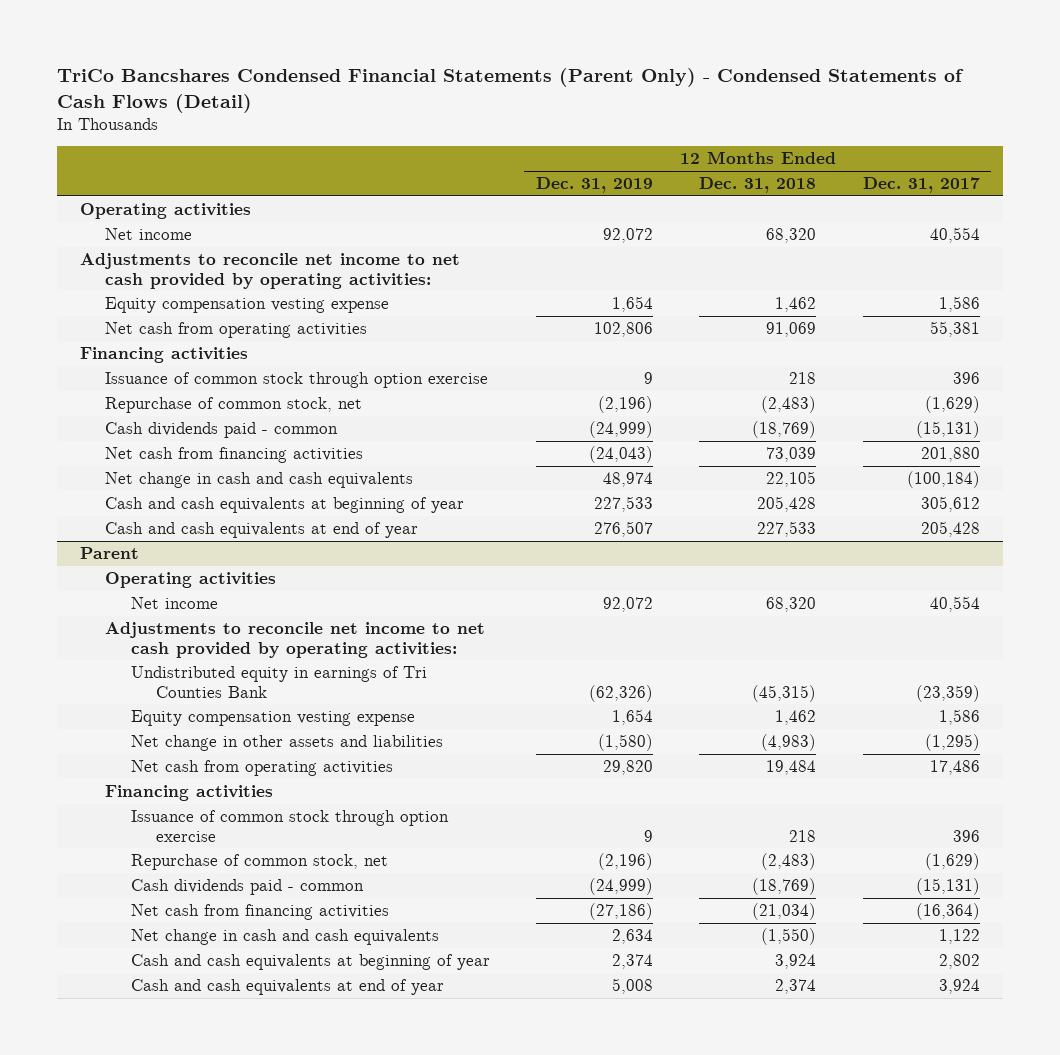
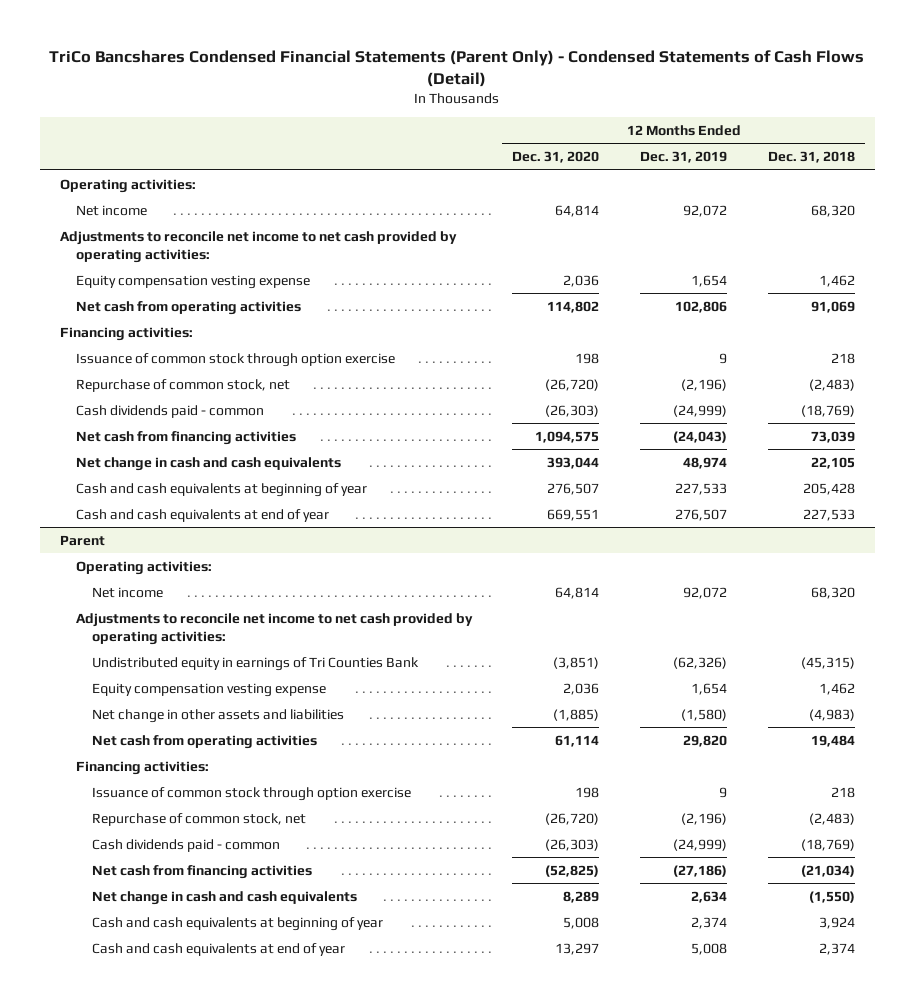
- | 12 Months Ended Dec. 31, 2019 | 12 Months Ended Dec. 31, 2018 | 12 Months Ended Dec. 31, 2017
+ | 12 Months Ended Dec. 31, 2020 | 12 Months Ended Dec. 31, 2019 | 12 Months Ended Dec. 31, 2018
- Operating activities
+ Operating activities:
- Financing activities
+ Financing activities:
@ Parent
- Operating activities
+ Operating activities:
- Financing activities
+ Financing activities:

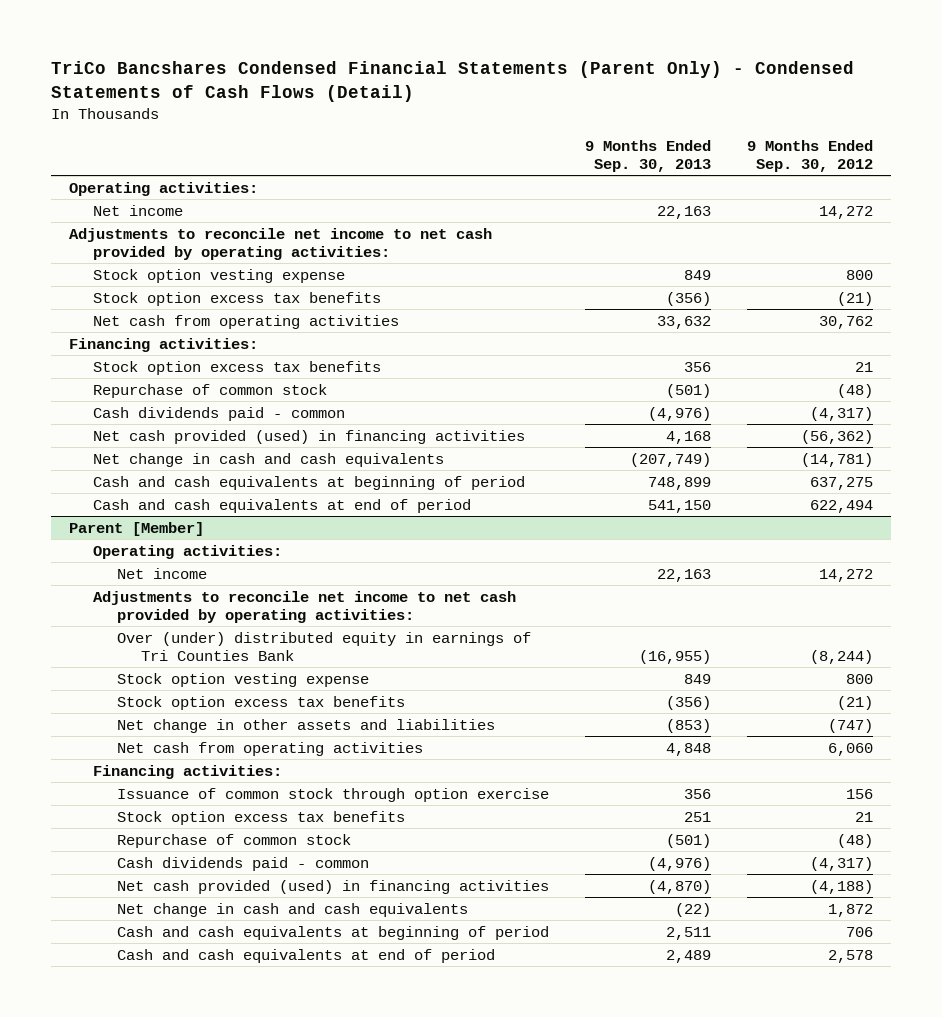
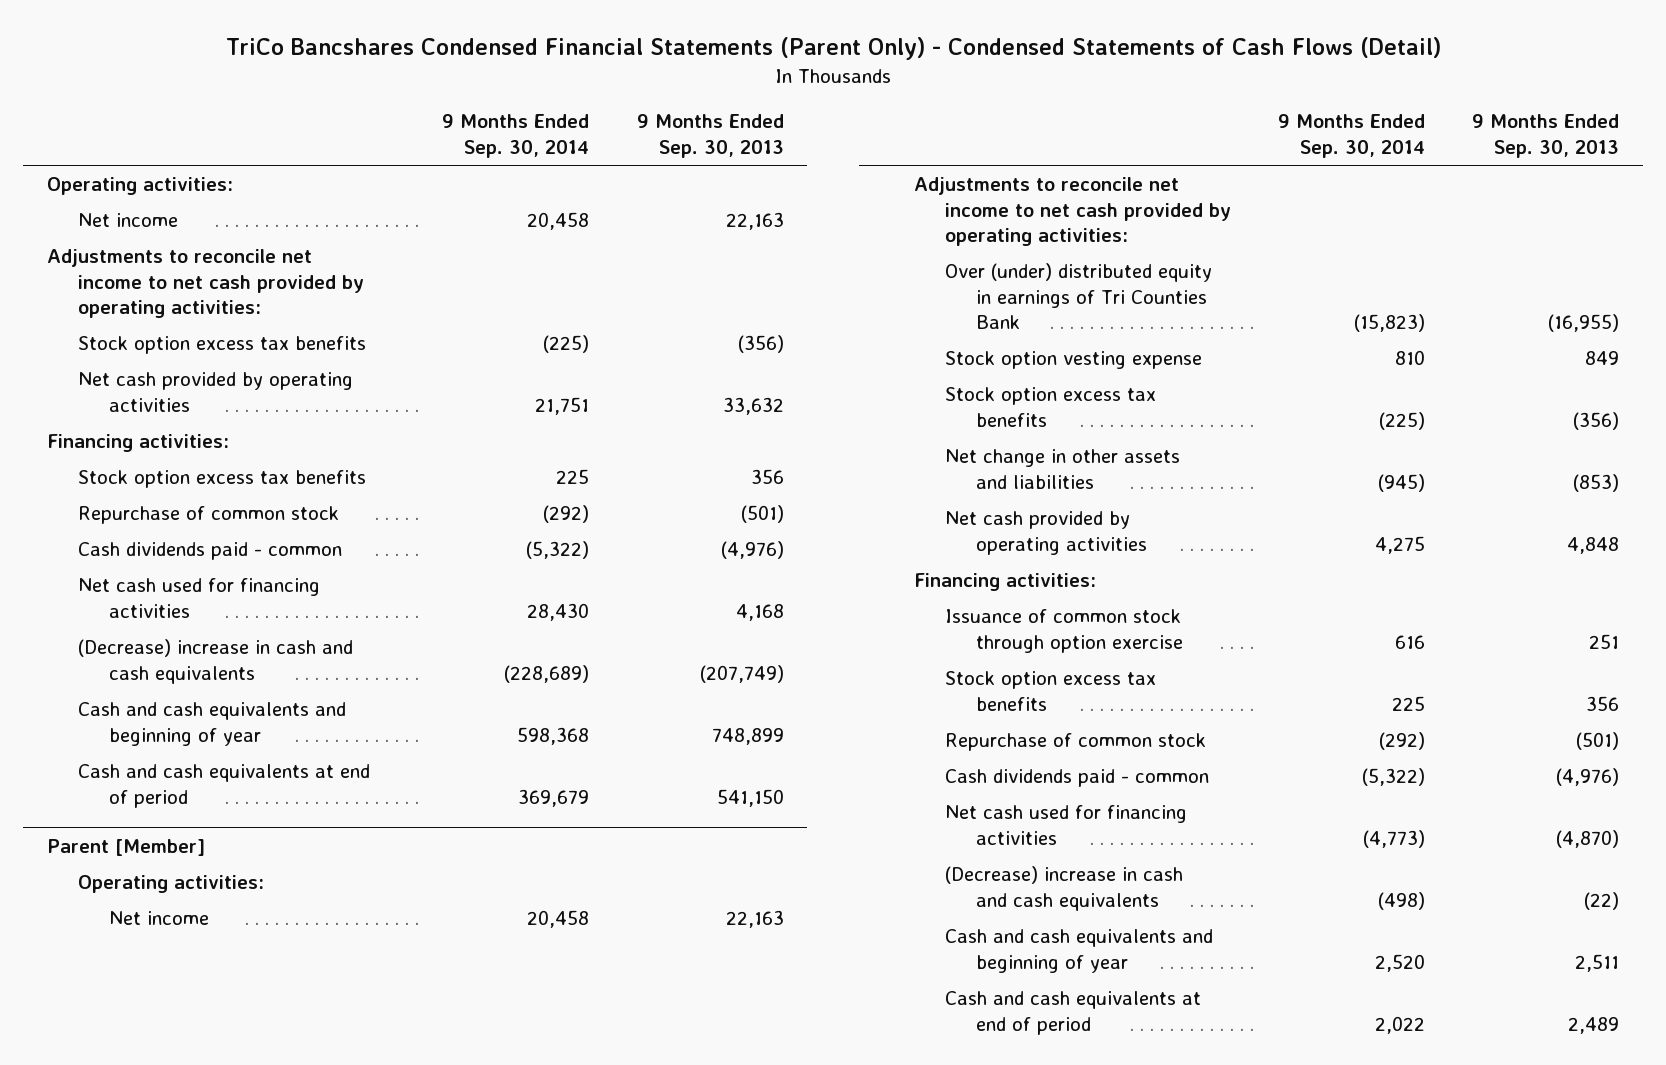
- | 9 Months Ended Sep. 30, 2013 | 9 Months Ended Sep. 30, 2012
+ | 9 Months Ended Sep. 30, 2014 | 9 Months Ended Sep. 30, 2013
- Stock option vesting expense | 849 | 800
- Net cash from operating activities | 33,632 | 30,762
+ Net cash provided by operating activities | 21,751 | 33,632
- Net cash provided (used) in financing activities | 4,168 | (56,362)
- Net change in cash and cash equivalents | (207,749) | (14,781)
- Cash and cash equivalents at beginning of period | 748,899 | 637,275
+ Net cash used for financing activities | 28,430 | 4,168
+ (Decrease) increase in cash and cash equivalents | (228,689) | (207,749)
+ Cash and cash equivalents and beginning of year | 598,368 | 748,899
@ Parent [Member]
- Net cash from operating activities | 4,848 | 6,060
+ Net cash provided by operating activities | 4,275 | 4,848
- Issuance of common stock through option exercise | 356 | 156
- Stock option excess tax benefits | 251 | 21
+ Issuance of common stock through option exercise | 616 | 251
+ Stock option excess tax benefits | 225 | 356
- Net cash provided (used) in financing activities | (4,870) | (4,188)
- Net change in cash and cash equivalents | (22) | 1,872
- Cash and cash equivalents at beginning of period | 2,511 | 706
+ Net cash used for financing activities | (4,773) | (4,870)
+ (Decrease) increase in cash and cash equivalents | (498) | (22)
+ Cash and cash equivalents and beginning of year | 2,520 | 2,511

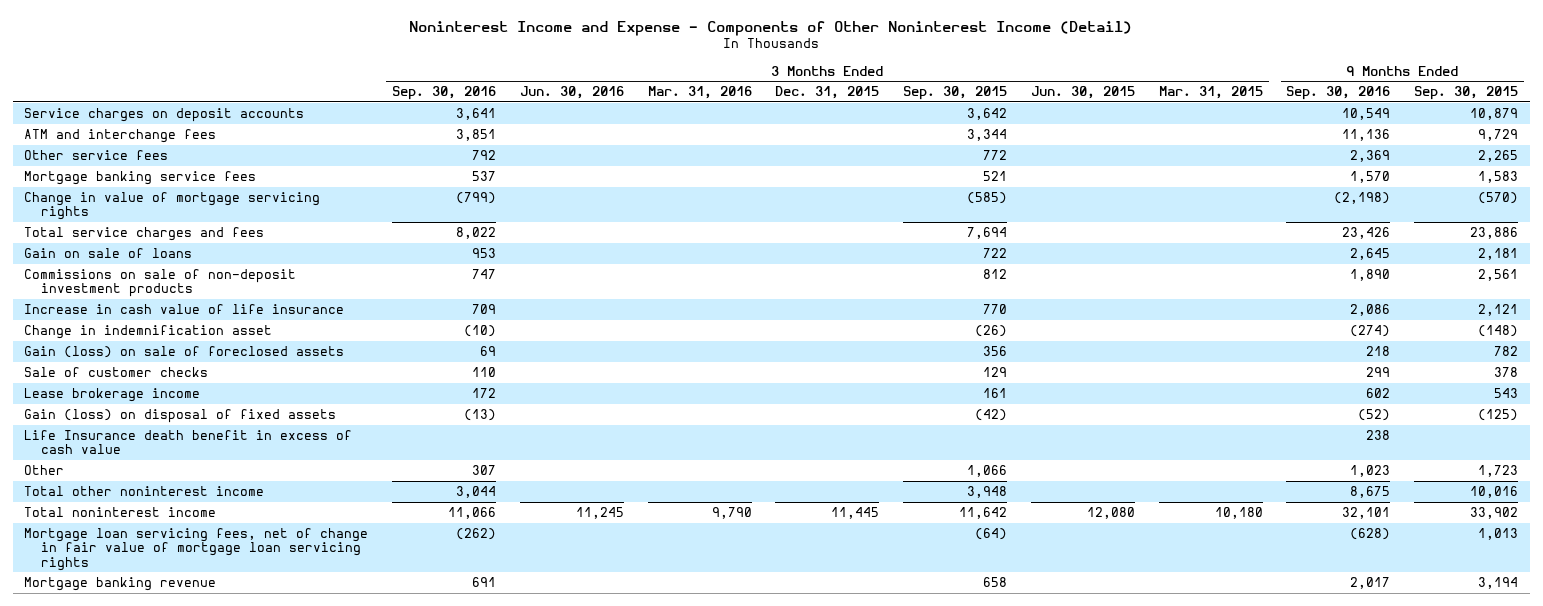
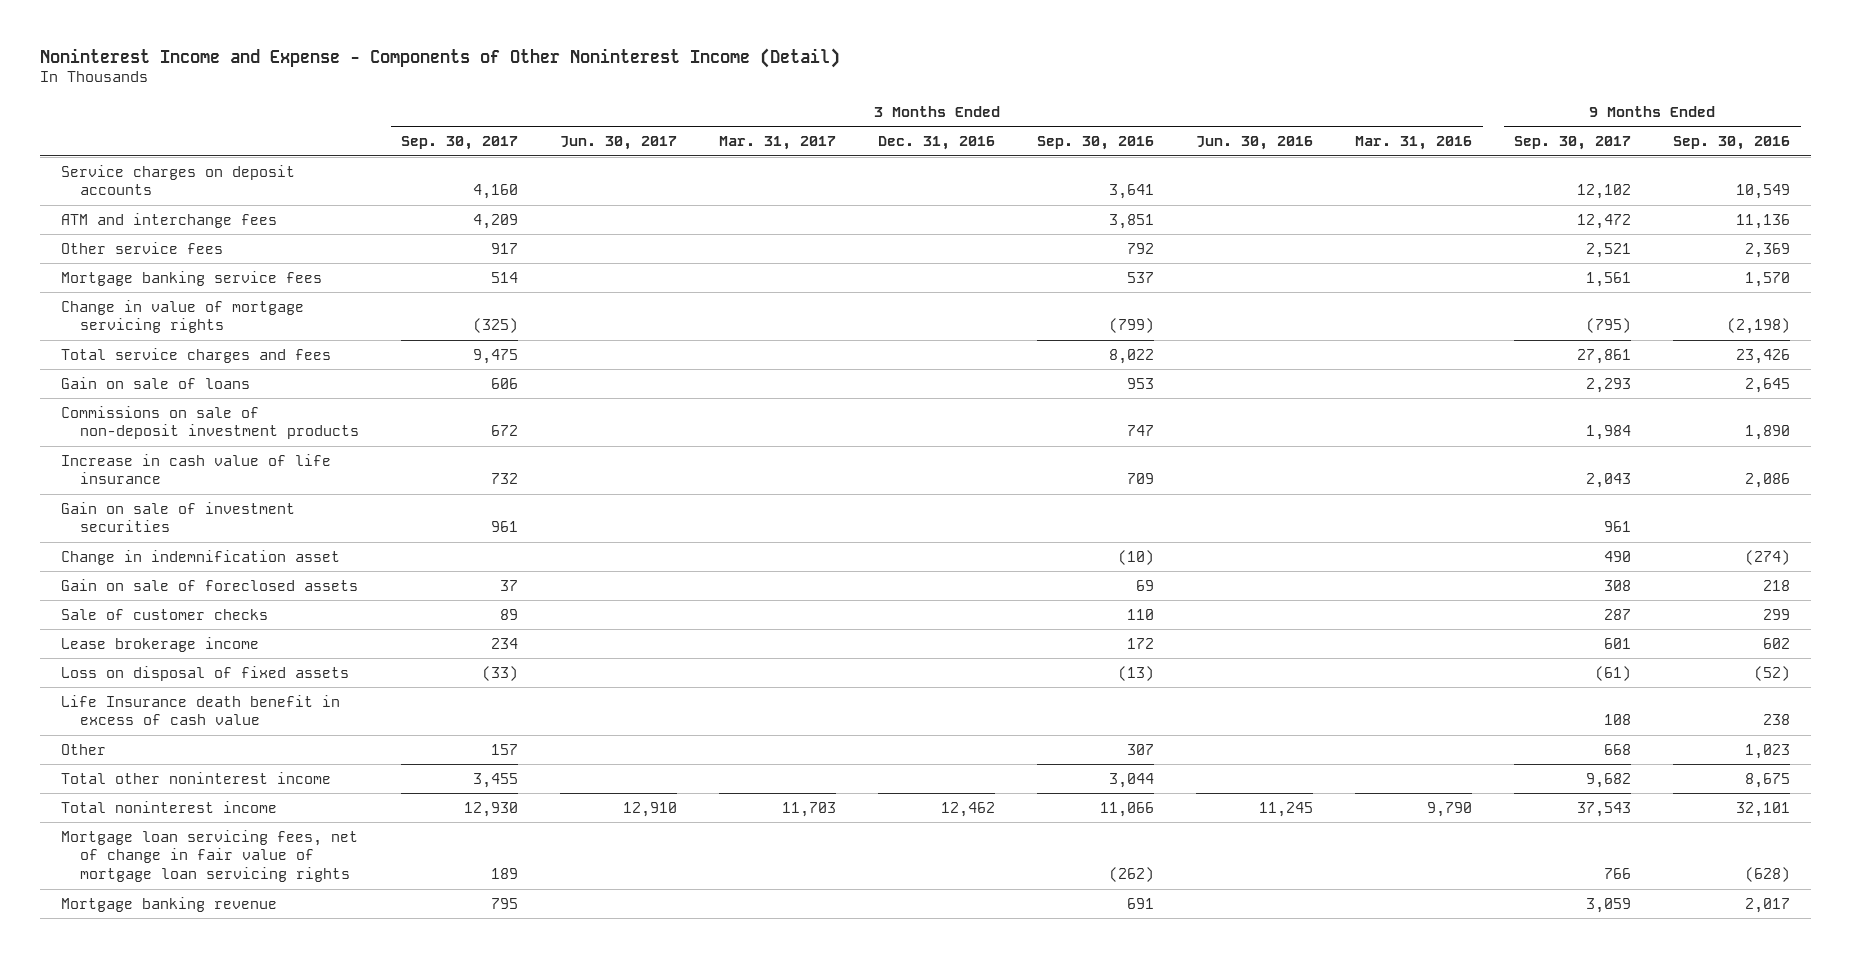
- | 3 Months Ended Sep. 30, 2016 | 3 Months Ended Jun. 30, 2016 | 3 Months Ended Mar. 31, 2016 | 3 Months Ended Dec. 31, 2015 | 3 Months Ended Sep. 30, 2015 | 3 Months Ended Jun. 30, 2015 | 3 Months Ended Mar. 31, 2015 | 9 Months Ended Sep. 30, 2016 | 9 Months Ended Sep. 30, 2015
+ | 3 Months Ended Sep. 30, 2017 | 3 Months Ended Jun. 30, 2017 | 3 Months Ended Mar. 31, 2017 | 3 Months Ended Dec. 31, 2016 | 3 Months Ended Sep. 30, 2016 | 3 Months Ended Jun. 30, 2016 | 3 Months Ended Mar. 31, 2016 | 9 Months Ended Sep. 30, 2017 | 9 Months Ended Sep. 30, 2016
+ Gain on sale of investment securities | 961 | | | | | | | 961 |
- Gain (loss) on sale of foreclosed assets | 69 | | | | 356 | | | 218 | 782
+ Gain on sale of foreclosed assets | 37 | | | | 69 | | | 308 | 218
- Gain (loss) on disposal of fixed assets | (13) | | | | (42) | | | (52) | (125)
+ Loss on disposal of fixed assets | (33) | | | | (13) | | | (61) | (52)

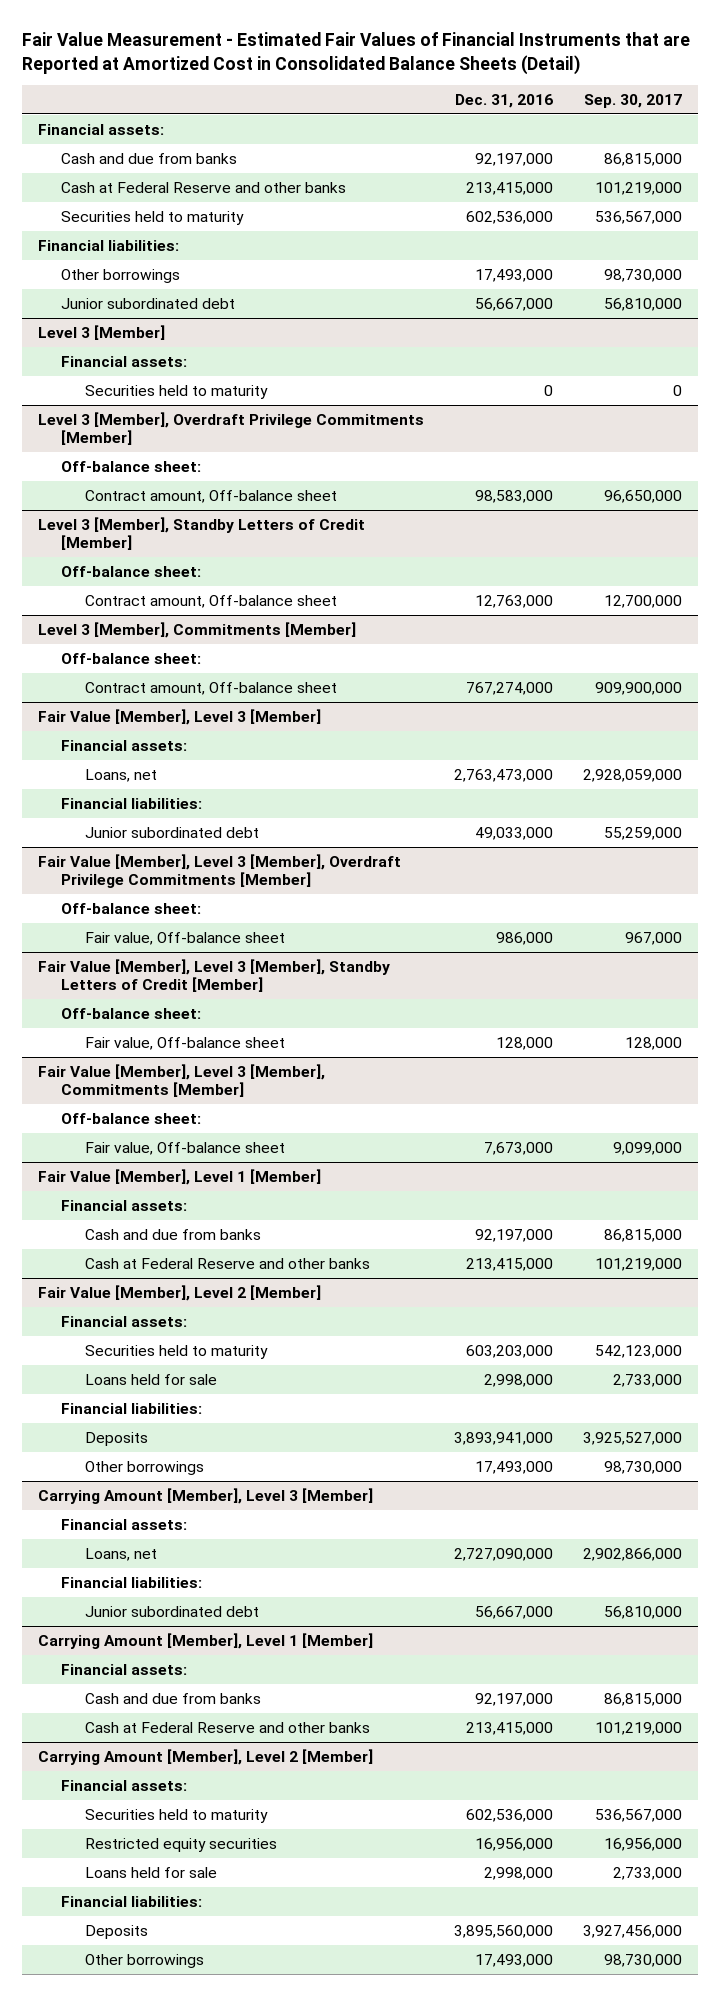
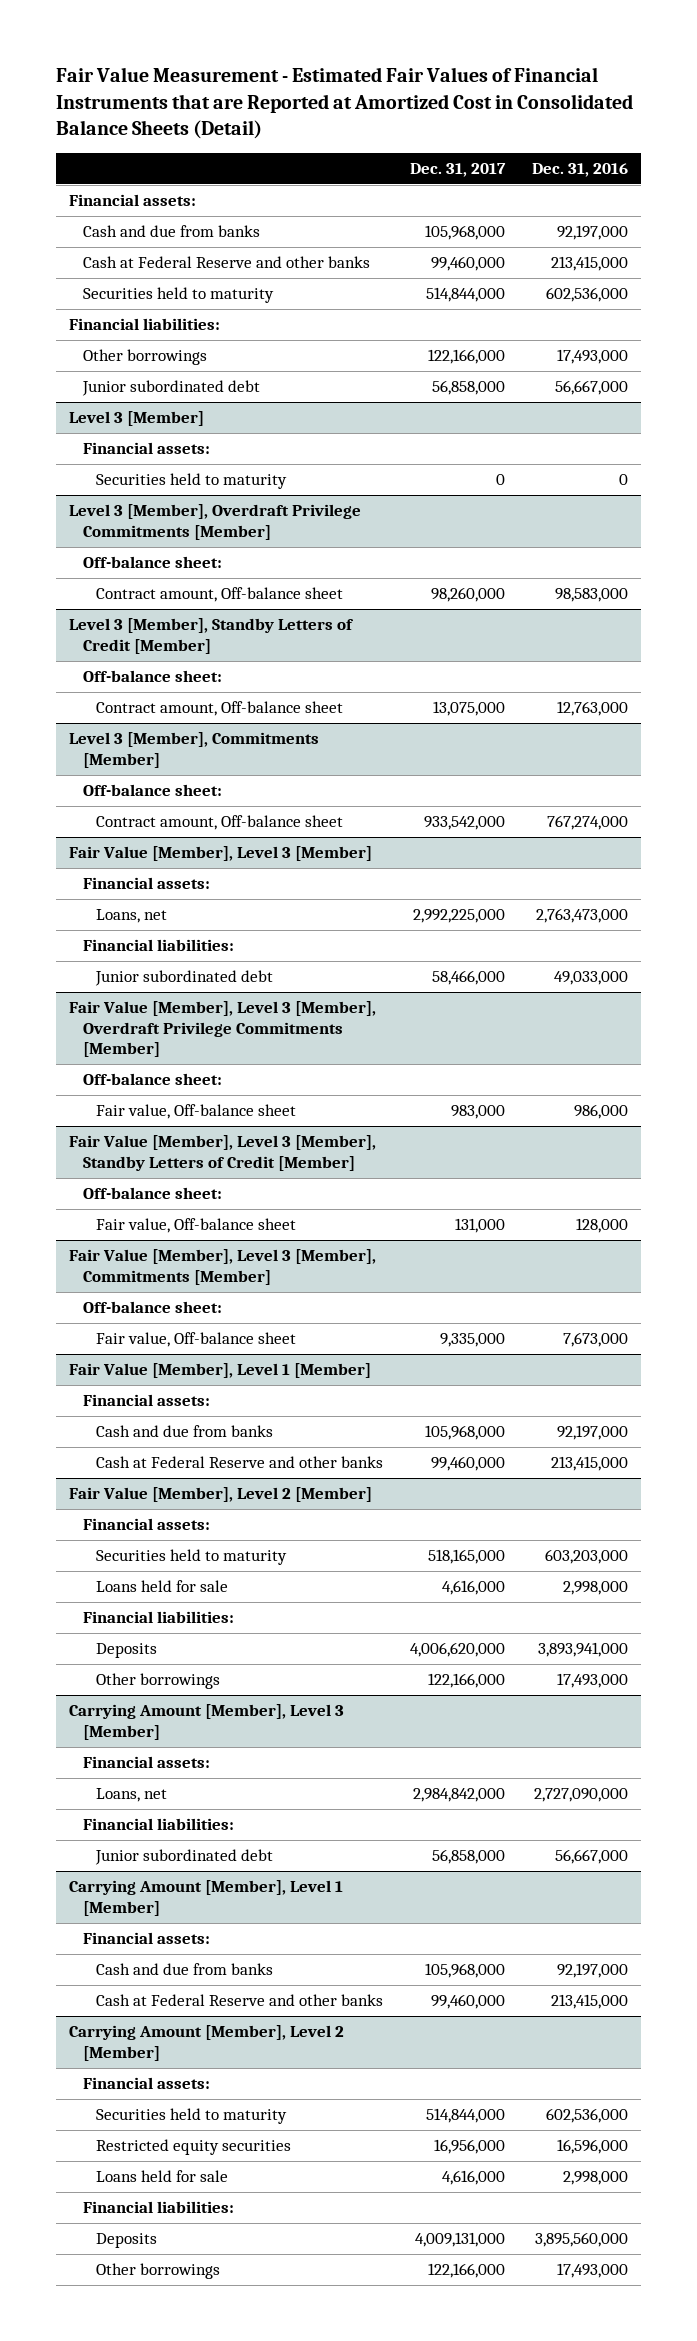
- | Dec. 31, 2016 | Sep. 30, 2017
+ | Dec. 31, 2017 | Dec. 31, 2016
@ Carrying Amount [Member], Level 2 [Member]
- Restricted equity securities | 16,956,000 | 16,956,000
+ Restricted equity securities | 16,956,000 | 16,596,000

